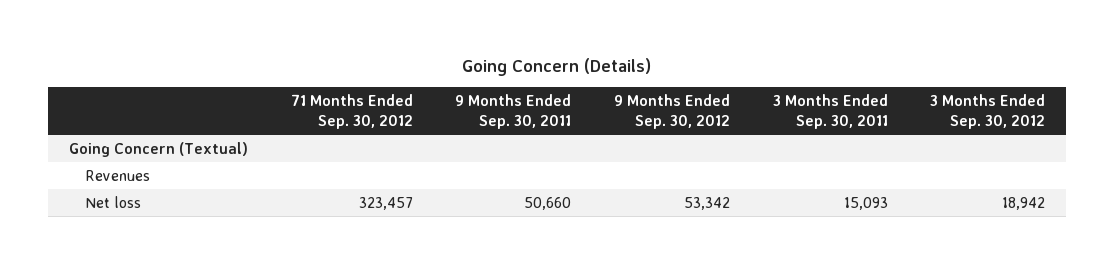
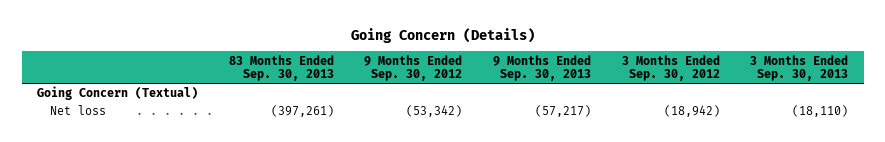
- | 71 Months Ended Sep. 30, 2012 | 9 Months Ended Sep. 30, 2011 | 9 Months Ended Sep. 30, 2012 | 3 Months Ended Sep. 30, 2011 | 3 Months Ended Sep. 30, 2012
+ | 83 Months Ended Sep. 30, 2013 | 9 Months Ended Sep. 30, 2012 | 9 Months Ended Sep. 30, 2013 | 3 Months Ended Sep. 30, 2012 | 3 Months Ended Sep. 30, 2013
- Revenues
- Net loss | 323,457 | 50,660 | 53,342 | 15,093 | 18,942
+ Net loss | (397,261) | (53,342) | (57,217) | (18,942) | (18,110)

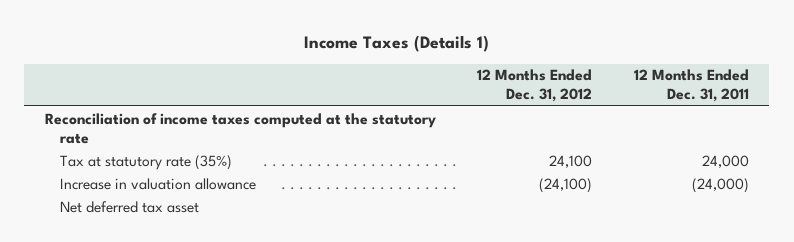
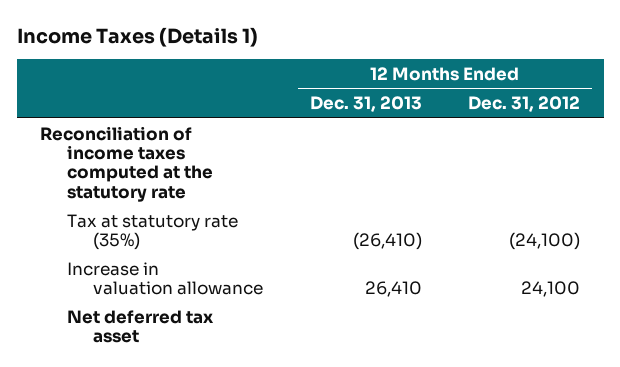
- | 12 Months Ended Dec. 31, 2012 | 12 Months Ended Dec. 31, 2011
+ | 12 Months Ended Dec. 31, 2013 | 12 Months Ended Dec. 31, 2012
- Tax at statutory rate (35%) | 24,100 | 24,000
- Increase in valuation allowance | (24,100) | (24,000)
+ Tax at statutory rate (35%) | (26,410) | (24,100)
+ Increase in valuation allowance | 26,410 | 24,100

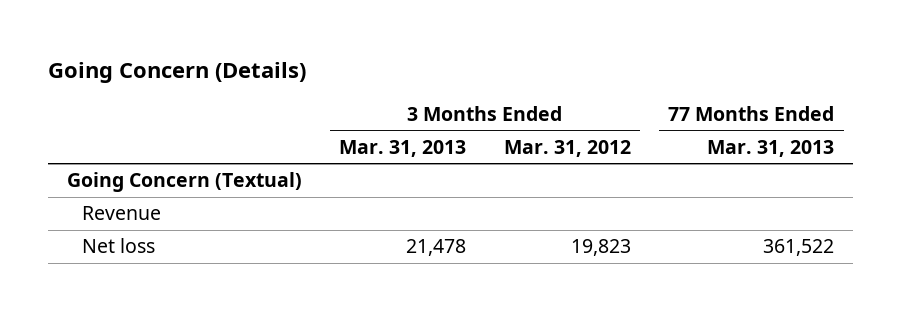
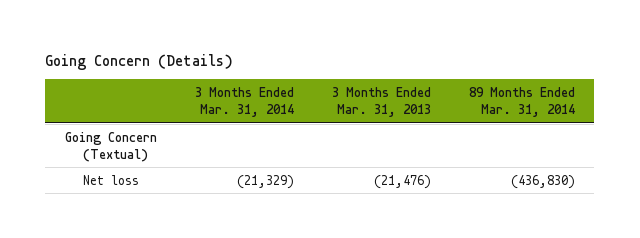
- | 3 Months Ended Mar. 31, 2013 | 3 Months Ended Mar. 31, 2012 | 77 Months Ended Mar. 31, 2013
+ | 3 Months Ended Mar. 31, 2014 | 3 Months Ended Mar. 31, 2013 | 89 Months Ended Mar. 31, 2014
- Revenue
- Net loss | 21,478 | 19,823 | 361,522
+ Net loss | (21,329) | (21,476) | (436,830)

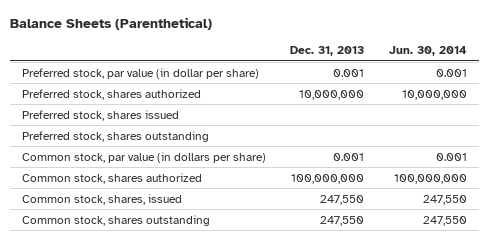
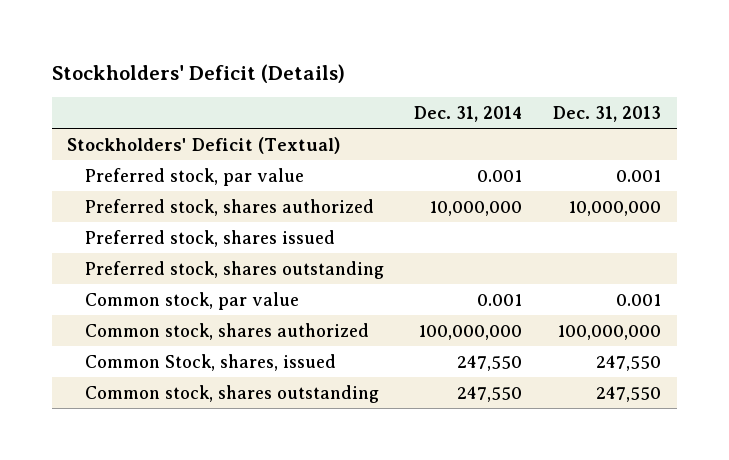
- Balance Sheets (Parenthetical)
+ Stockholders' Deficit (Details)
- | Dec. 31, 2013 | Jun. 30, 2014
+ | Dec. 31, 2014 | Dec. 31, 2013
- Preferred stock, par value (in dollar per share) | 0.001 | 0.001
+ Stockholders' Deficit (Textual)
+ Preferred stock, par value | 0.001 | 0.001
- Common stock, par value (in dollars per share) | 0.001 | 0.001
+ Common stock, par value | 0.001 | 0.001
- Common stock, shares, issued | 247,550 | 247,550
+ Common Stock, shares, issued | 247,550 | 247,550

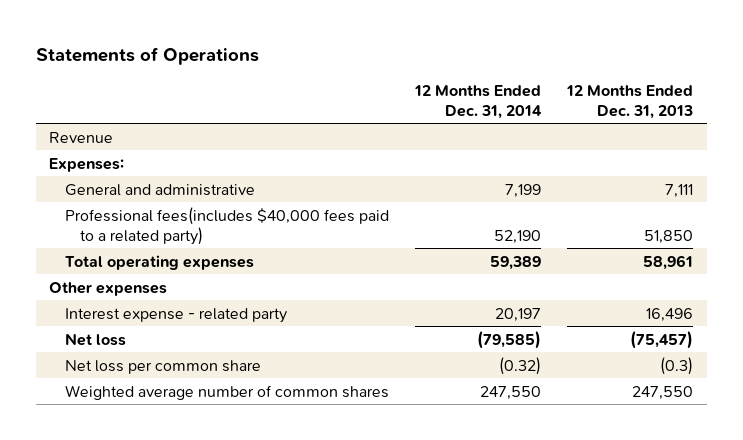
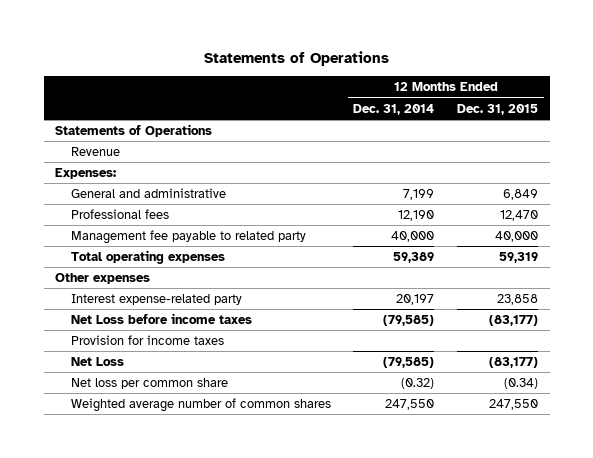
- | 12 Months Ended Dec. 31, 2014 | 12 Months Ended Dec. 31, 2013
+ | 12 Months Ended Dec. 31, 2014 | 12 Months Ended Dec. 31, 2015
+ Statements of Operations
- Professional fees(includes $40,000 fees paid to a related party) | 52,190 | 51,850
+ Professional fees | 12,190 | 12,470
+ Management fee payable to related party | 40,000 | 40,000
- Interest expense - related party | 20,197 | 16,496
- Net loss | (79,585) | (75,457)
+ Interest expense-related party | 20,197 | 23,858
+ Net Loss before income taxes | (79,585) | (83,177)
+ Provision for income taxes
+ Net Loss | (79,585) | (83,177)

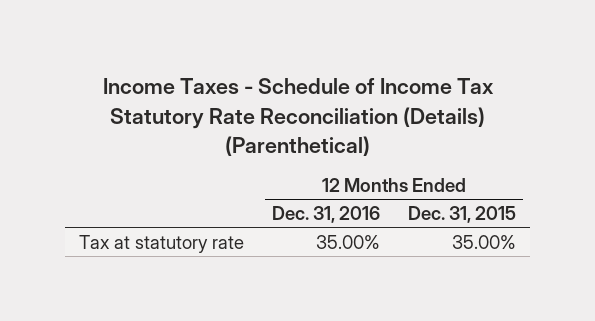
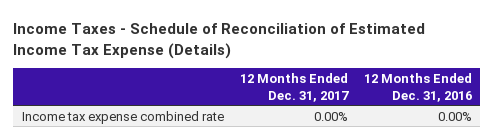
- Income Taxes - Schedule of Income Tax Statutory Rate Reconciliation (Details) (Parenthetical)
+ Income Taxes - Schedule of Reconciliation of Estimated Income Tax Expense (Details)
- | 12 Months Ended Dec. 31, 2016 | 12 Months Ended Dec. 31, 2015
+ | 12 Months Ended Dec. 31, 2017 | 12 Months Ended Dec. 31, 2016
- Tax at statutory rate | 35.00% | 35.00%
+ Income tax expense combined rate | 0.00% | 0.00%

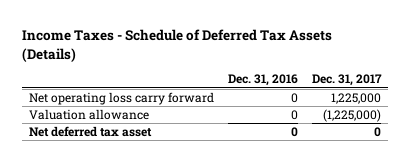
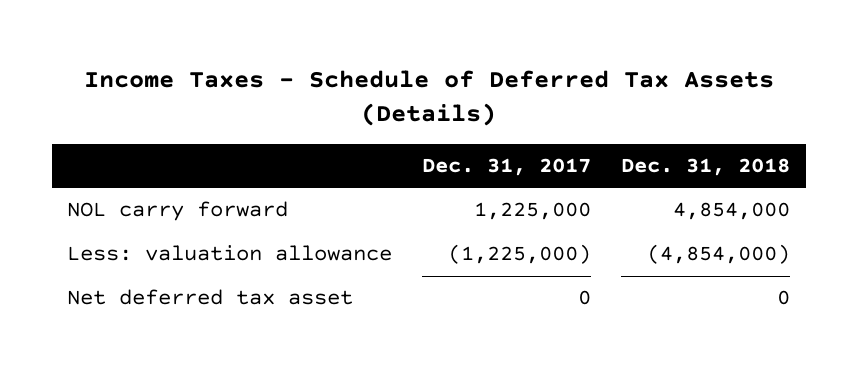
- | Dec. 31, 2016 | Dec. 31, 2017
+ | Dec. 31, 2017 | Dec. 31, 2018
- Net operating loss carry forward | 0 | 1,225,000
- Valuation allowance | 0 | (1,225,000)
+ NOL carry forward | 1,225,000 | 4,854,000
+ Less: valuation allowance | (1,225,000) | (4,854,000)

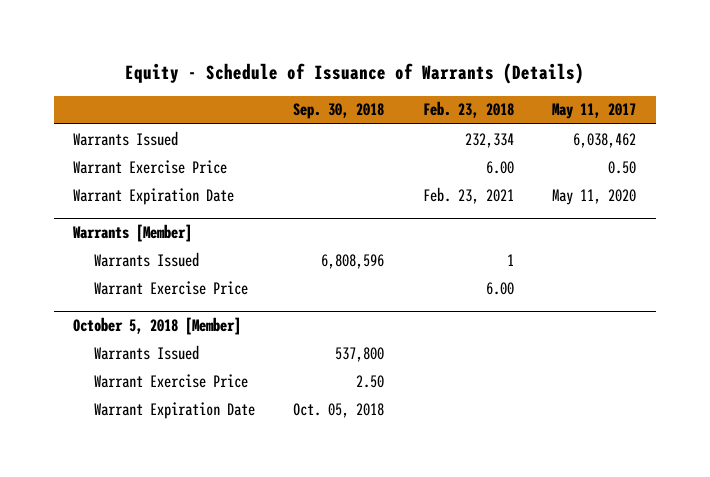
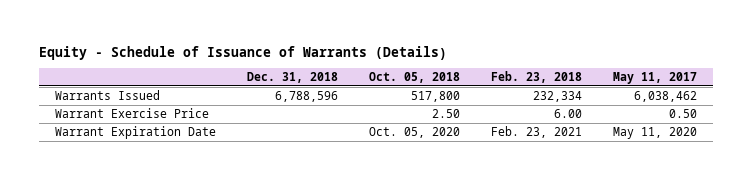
- | Sep. 30, 2018 | Feb. 23, 2018 | May 11, 2017
+ | Dec. 31, 2018 | Oct. 05, 2018 | Feb. 23, 2018 | May 11, 2017
- Warrants [Member]
- Warrants Issued | 6,808,596 | 1 |
- Warrant Exercise Price | | 6.00 |
- October 5, 2018 [Member]
- Warrants Issued | 537,800 | |
- Warrant Exercise Price | 2.50 | |
- Warrant Expiration Date | Oct. 05, 2018 | |

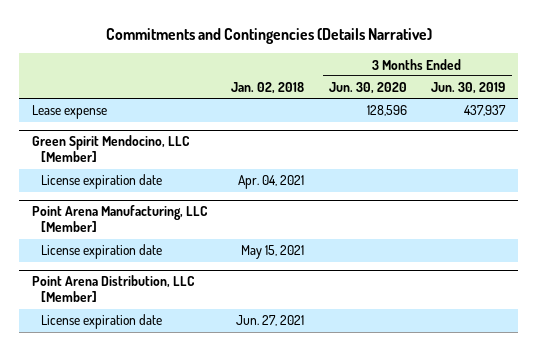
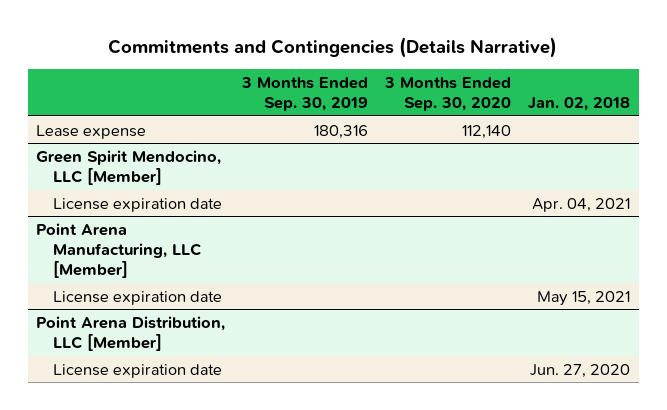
- | Jan. 02, 2018 | 3 Months Ended Jun. 30, 2020 | 3 Months Ended Jun. 30, 2019
+ | 3 Months Ended Sep. 30, 2019 | 3 Months Ended Sep. 30, 2020 | Jan. 02, 2018
@ Point Arena Distribution, LLC [Member]
- License expiration date | Jun. 27, 2021 | |
+ License expiration date | | | Jun. 27, 2020

